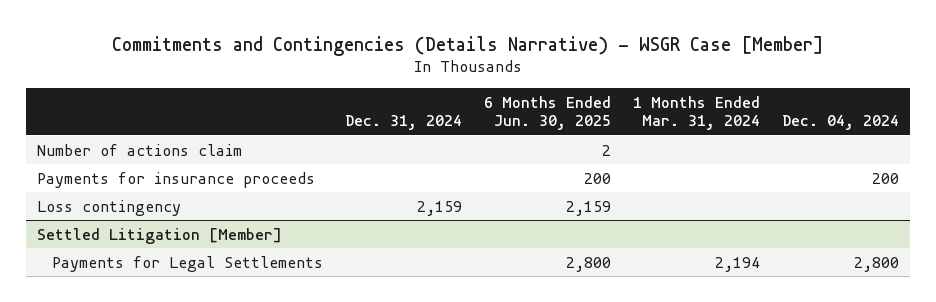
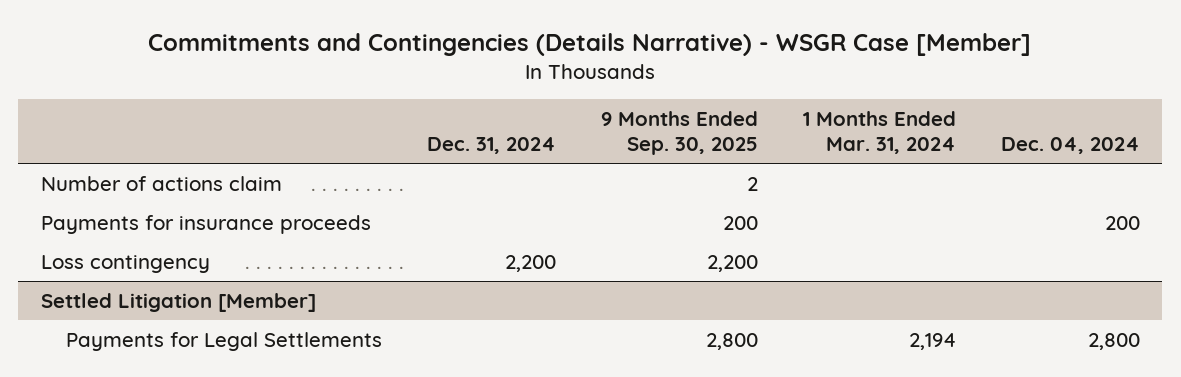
- | Dec. 31, 2024 | 6 Months Ended Jun. 30, 2025 | 1 Months Ended Mar. 31, 2024 | Dec. 04, 2024
+ | Dec. 31, 2024 | 9 Months Ended Sep. 30, 2025 | 1 Months Ended Mar. 31, 2024 | Dec. 04, 2024
- Loss contingency | 2,159 | 2,159 | |
+ Loss contingency | 2,200 | 2,200 | |

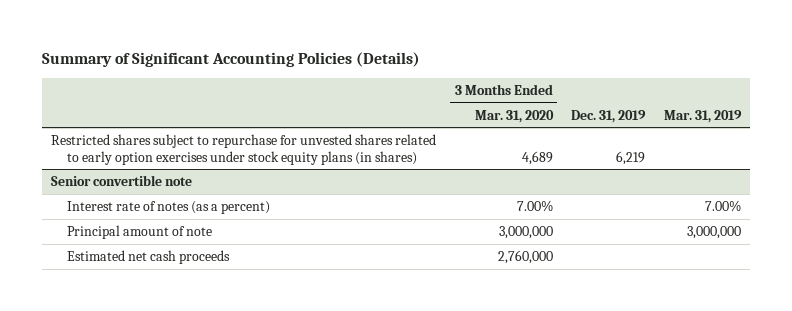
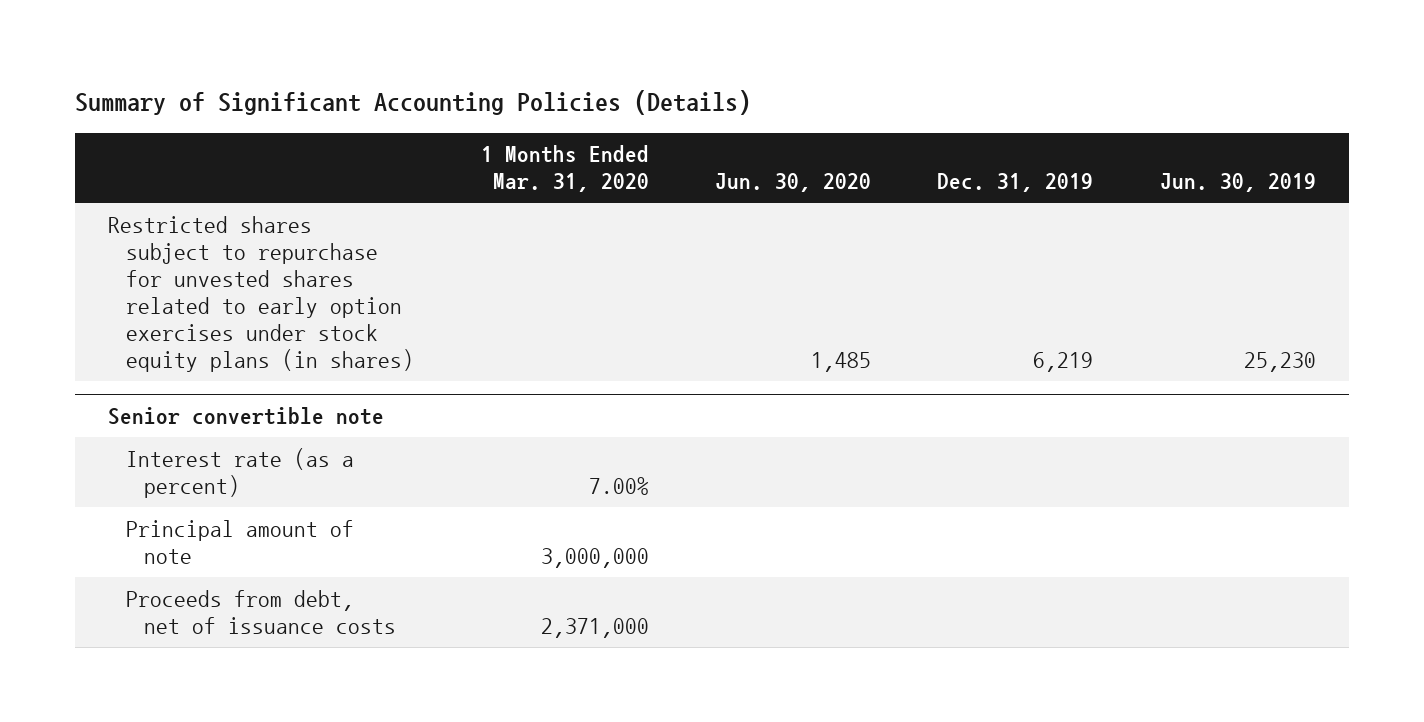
- | 3 Months Ended Mar. 31, 2020 | Dec. 31, 2019 | Mar. 31, 2019
+ | 1 Months Ended Mar. 31, 2020 | Jun. 30, 2020 | Dec. 31, 2019 | Jun. 30, 2019
@ Senior convertible note
- Interest rate of notes (as a percent) | 7.00% | | 7.00%
+ Interest rate (as a percent) | 7.00% | | |
- Estimated net cash proceeds | 2,760,000 | |
+ Proceeds from debt, net of issuance costs | 2,371,000 | | |

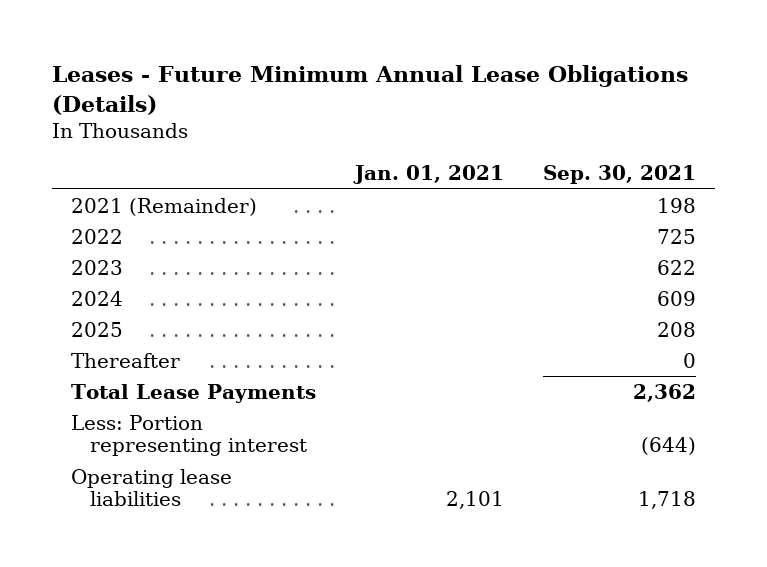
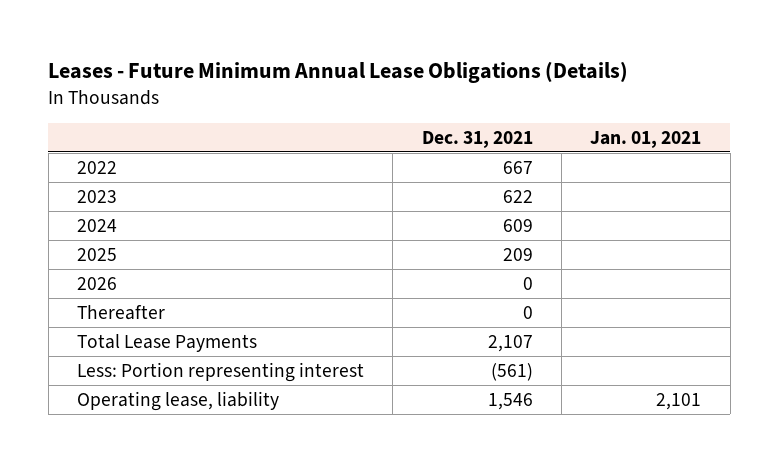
- | Jan. 01, 2021 | Sep. 30, 2021
+ | Dec. 31, 2021 | Jan. 01, 2021
- 2021 (Remainder) | | 198
+ 2026 | 0 |
- Operating lease liabilities | 2,101 | 1,718
+ Operating lease, liability | 1,546 | 2,101

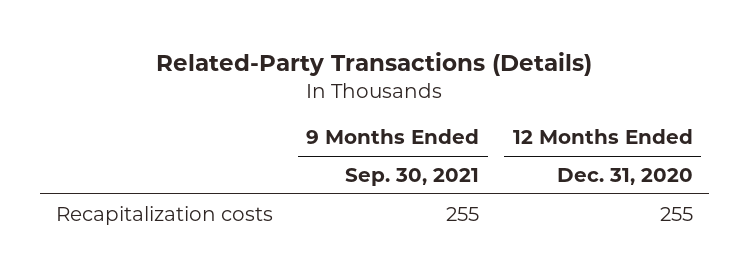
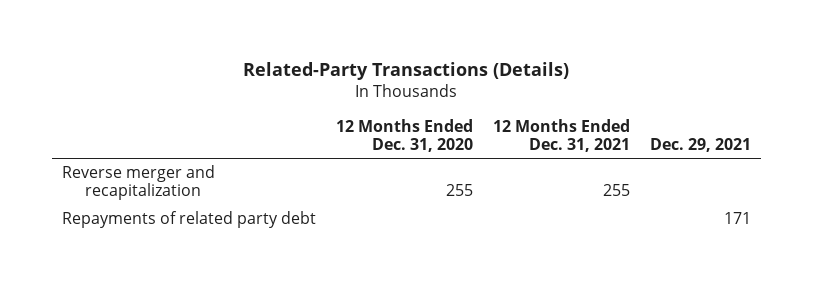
- | 9 Months Ended Sep. 30, 2021 | 12 Months Ended Dec. 31, 2020
+ | 12 Months Ended Dec. 31, 2020 | 12 Months Ended Dec. 31, 2021 | Dec. 29, 2021
- Recapitalization costs | 255 | 255
+ Reverse merger and recapitalization | 255 | 255 |
+ Repayments of related party debt | | | 171

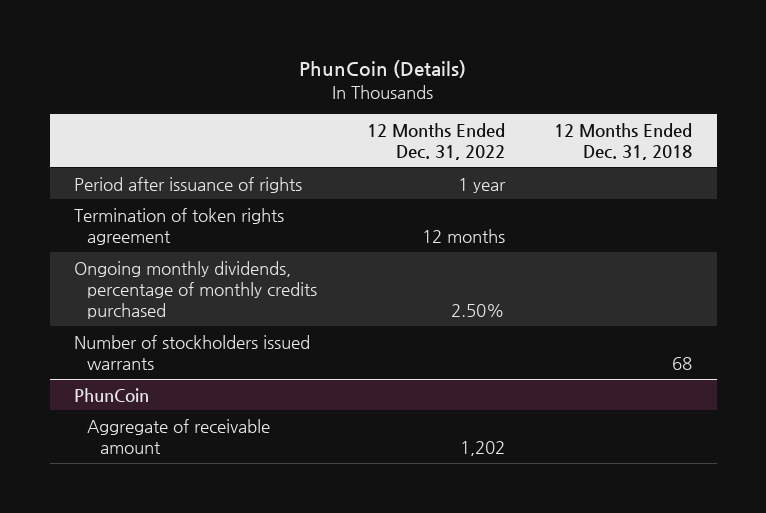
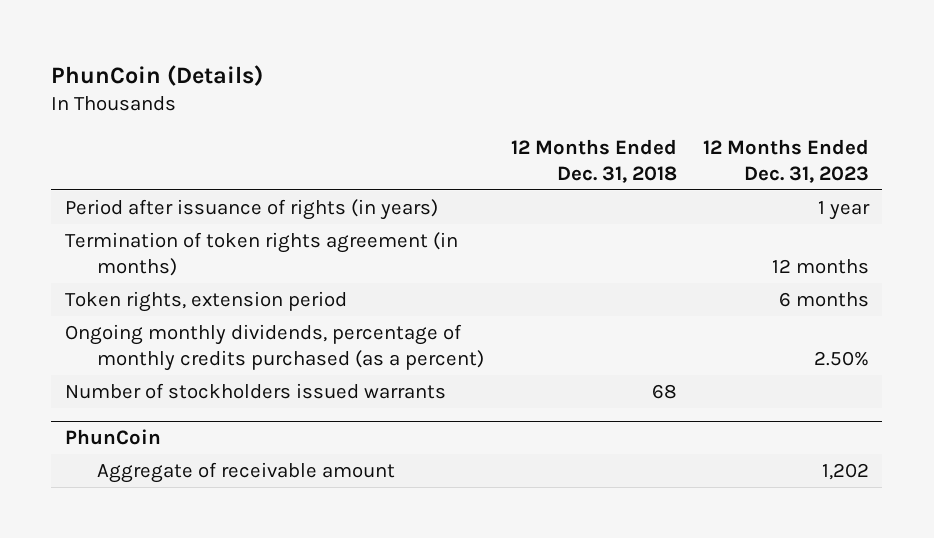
- | 12 Months Ended Dec. 31, 2022 | 12 Months Ended Dec. 31, 2018
+ | 12 Months Ended Dec. 31, 2018 | 12 Months Ended Dec. 31, 2023
- Period after issuance of rights | 1 year |
- Termination of token rights agreement | 12 months |
- Ongoing monthly dividends, percentage of monthly credits purchased | 2.50% |
+ Period after issuance of rights (in years) | | 1 year
+ Termination of token rights agreement (in months) | | 12 months
+ Token rights, extension period | | 6 months
+ Ongoing monthly dividends, percentage of monthly credits purchased (as a percent) | | 2.50%

